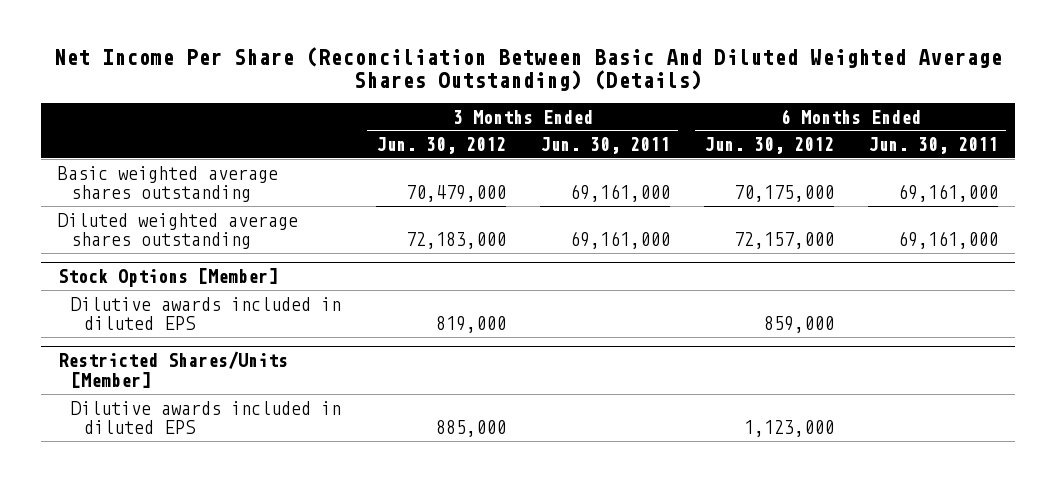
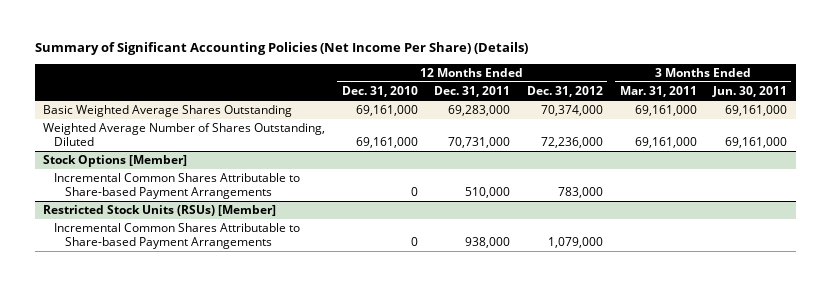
- Net Income Per Share (Reconciliation Between Basic And Diluted Weighted Average Shares Outstanding) (Details)
+ Summary of Significant Accounting Policies (Net Income Per Share) (Details)
- | 3 Months Ended Jun. 30, 2012 | 3 Months Ended Jun. 30, 2011 | 6 Months Ended Jun. 30, 2012 | 6 Months Ended Jun. 30, 2011
+ | 12 Months Ended Dec. 31, 2010 | 12 Months Ended Dec. 31, 2011 | 12 Months Ended Dec. 31, 2012 | 3 Months Ended Mar. 31, 2011 | 3 Months Ended Jun. 30, 2011
- Basic weighted average shares outstanding | 70,479,000 | 69,161,000 | 70,175,000 | 69,161,000
- Diluted weighted average shares outstanding | 72,183,000 | 69,161,000 | 72,157,000 | 69,161,000
+ Basic Weighted Average Shares Outstanding | 69,161,000 | 69,283,000 | 70,374,000 | 69,161,000 | 69,161,000
+ Weighted Average Number of Shares Outstanding, Diluted | 69,161,000 | 70,731,000 | 72,236,000 | 69,161,000 | 69,161,000
@ Stock Options [Member]
- Dilutive awards included in diluted EPS | 819,000 | | 859,000 |
- Restricted Shares/Units [Member]
- Dilutive awards included in diluted EPS | 885,000 | | 1,123,000 |
@ Stock Options [Member]
+ Incremental Common Shares Attributable to Share-based Payment Arrangements | 0 | 510,000 | 783,000 | |
+ Restricted Stock Units (RSUs) [Member]
+ Incremental Common Shares Attributable to Share-based Payment Arrangements | 0 | 938,000 | 1,079,000 | |

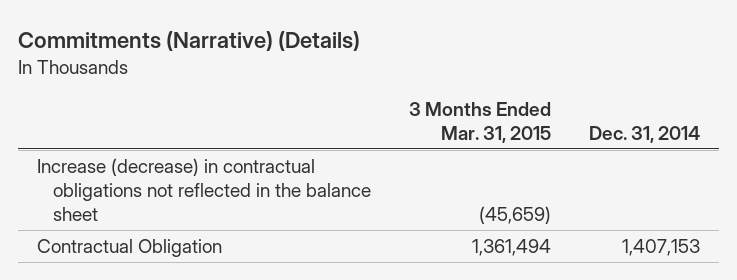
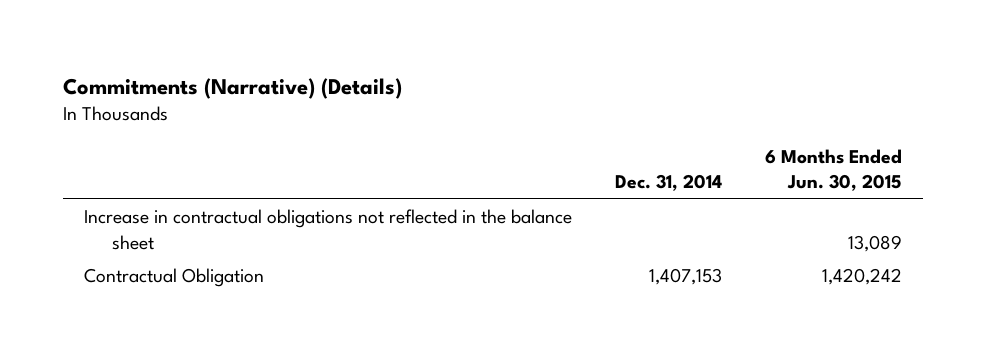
- | 3 Months Ended Mar. 31, 2015 | Dec. 31, 2014
+ | Dec. 31, 2014 | 6 Months Ended Jun. 30, 2015
- Increase (decrease) in contractual obligations not reflected in the balance sheet | (45,659) |
+ Increase in contractual obligations not reflected in the balance sheet | | 13,089

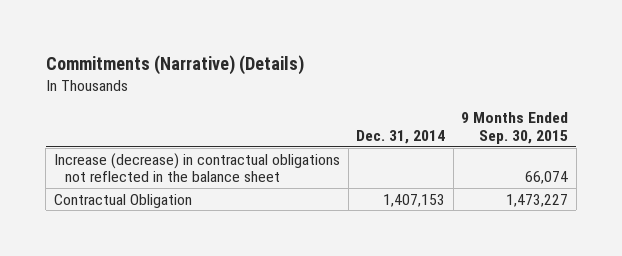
- | Dec. 31, 2014 | 6 Months Ended Jun. 30, 2015
+ | Dec. 31, 2014 | 9 Months Ended Sep. 30, 2015
- Increase in contractual obligations not reflected in the balance sheet | | 13,089
+ Increase (decrease) in contractual obligations not reflected in the balance sheet | | 66,074

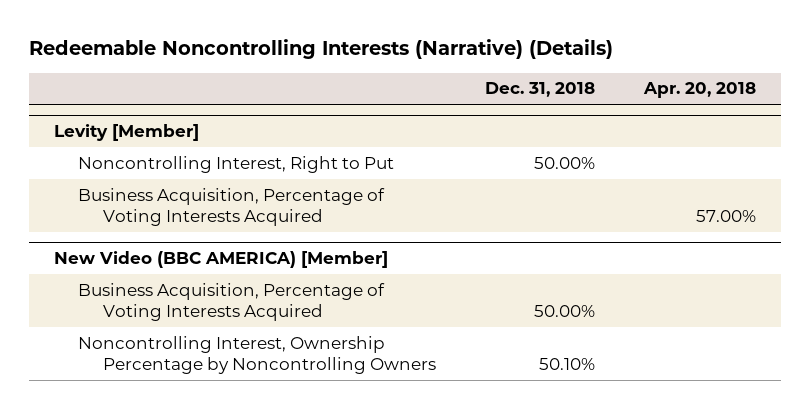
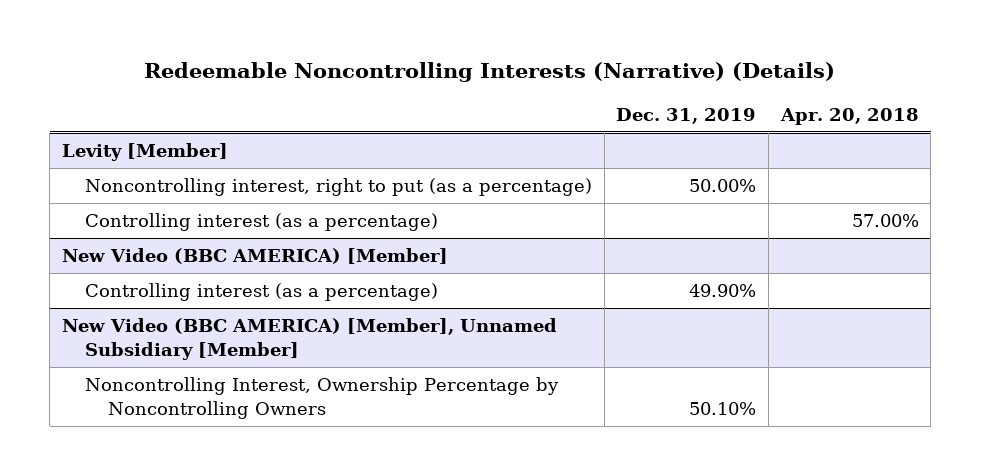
- | Dec. 31, 2018 | Apr. 20, 2018
+ | Dec. 31, 2019 | Apr. 20, 2018
@ Levity [Member]
- Noncontrolling Interest, Right to Put | 50.00% |
- Business Acquisition, Percentage of Voting Interests Acquired | | 57.00%
+ Noncontrolling interest, right to put (as a percentage) | 50.00% |
+ Controlling interest (as a percentage) | | 57.00%
@ New Video (BBC AMERICA) [Member]
- Business Acquisition, Percentage of Voting Interests Acquired | 50.00% |
- Noncontrolling Interest, Ownership Percentage by Noncontrolling Owners | 50.10% |
+ Controlling interest (as a percentage) | 49.90% |
+ New Video (BBC AMERICA) [Member], Unnamed Subsidiary [Member]
+ Noncontrolling Interest, Ownership Percentage by Noncontrolling Owners | 50.10% |

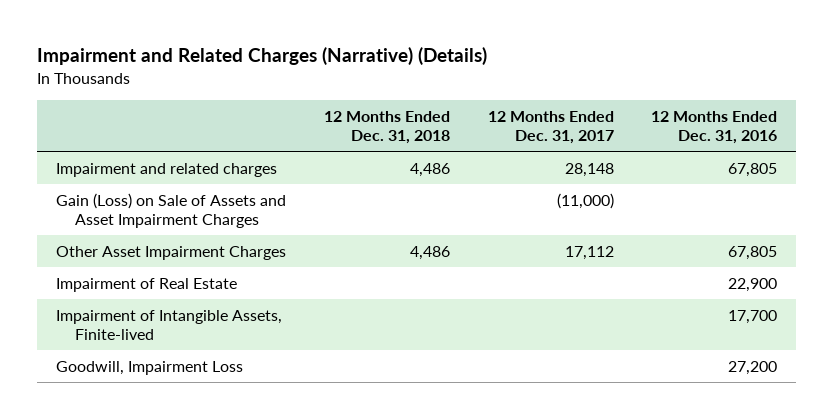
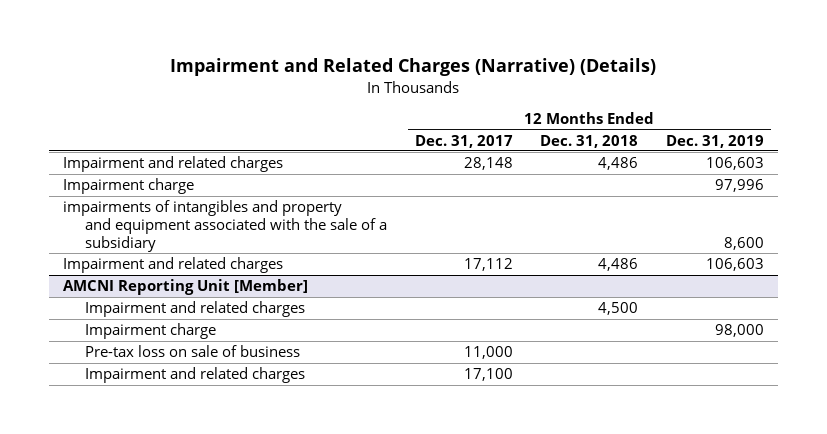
- | 12 Months Ended Dec. 31, 2018 | 12 Months Ended Dec. 31, 2017 | 12 Months Ended Dec. 31, 2016
+ | 12 Months Ended Dec. 31, 2017 | 12 Months Ended Dec. 31, 2018 | 12 Months Ended Dec. 31, 2019
- Gain (Loss) on Sale of Assets and Asset Impairment Charges | | (11,000) |
- Other Asset Impairment Charges | 4,486 | 17,112 | 67,805
- Impairment of Real Estate | | | 22,900
- Impairment of Intangible Assets, Finite-lived | | | 17,700
- Goodwill, Impairment Loss | | | 27,200
+ Impairment charge | | | 97,996
+ impairments of intangibles and property and equipment associated with the sale of a subsidiary | | | 8,600
+ Impairment and related charges | 17,112 | 4,486 | 106,603
+ AMCNI Reporting Unit [Member]
+ Impairment and related charges | | 4,500 |
+ Impairment charge | | | 98,000
+ Pre-tax loss on sale of business | 11,000 | |
+ Impairment and related charges | 17,100 | |

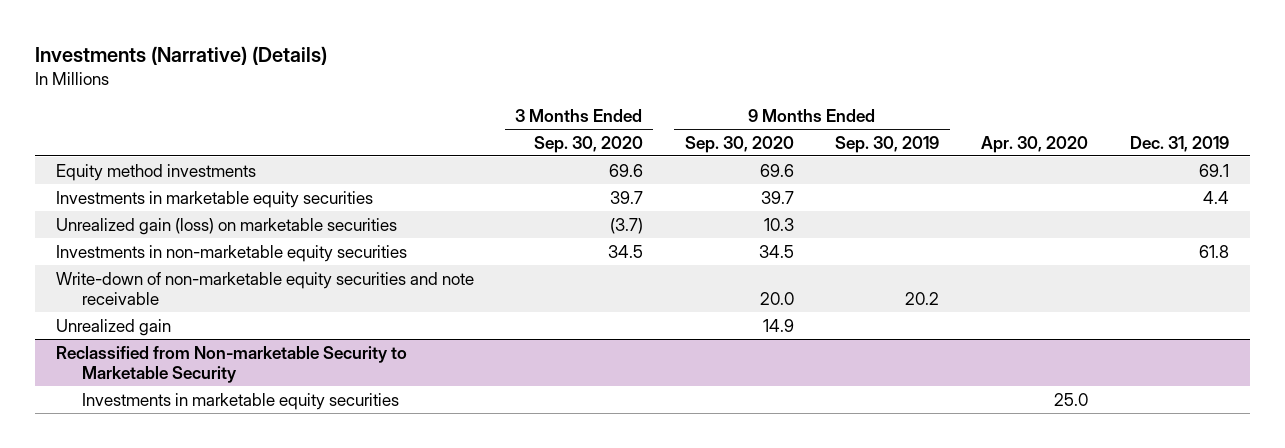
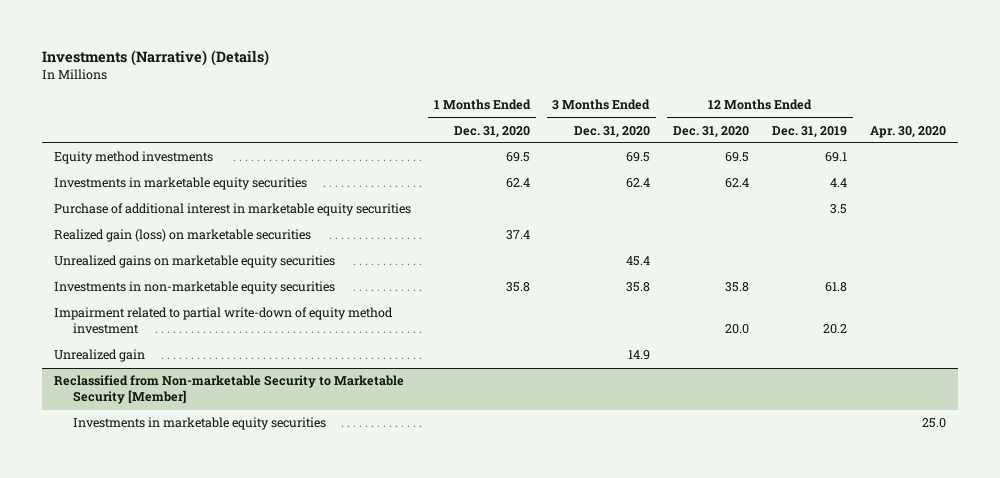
- | 3 Months Ended Sep. 30, 2020 | 9 Months Ended Sep. 30, 2020 | 9 Months Ended Sep. 30, 2019 | Apr. 30, 2020 | Dec. 31, 2019
+ | 1 Months Ended Dec. 31, 2020 | 3 Months Ended Dec. 31, 2020 | 12 Months Ended Dec. 31, 2020 | 12 Months Ended Dec. 31, 2019 | Apr. 30, 2020
- Unrealized gain (loss) on marketable securities | (3.7) | 10.3 | | |
+ Purchase of additional interest in marketable equity securities | | | | 3.5 |
+ Realized gain (loss) on marketable securities | 37.4 | | | |
+ Unrealized gains on marketable equity securities | | 45.4 | | |
- Write-down of non-marketable equity securities and note receivable | | 20.0 | 20.2 | |
+ Impairment related to partial write-down of equity method investment | | | 20.0 | 20.2 |
- Reclassified from Non-marketable Security to Marketable Security
+ Reclassified from Non-marketable Security to Marketable Security [Member]

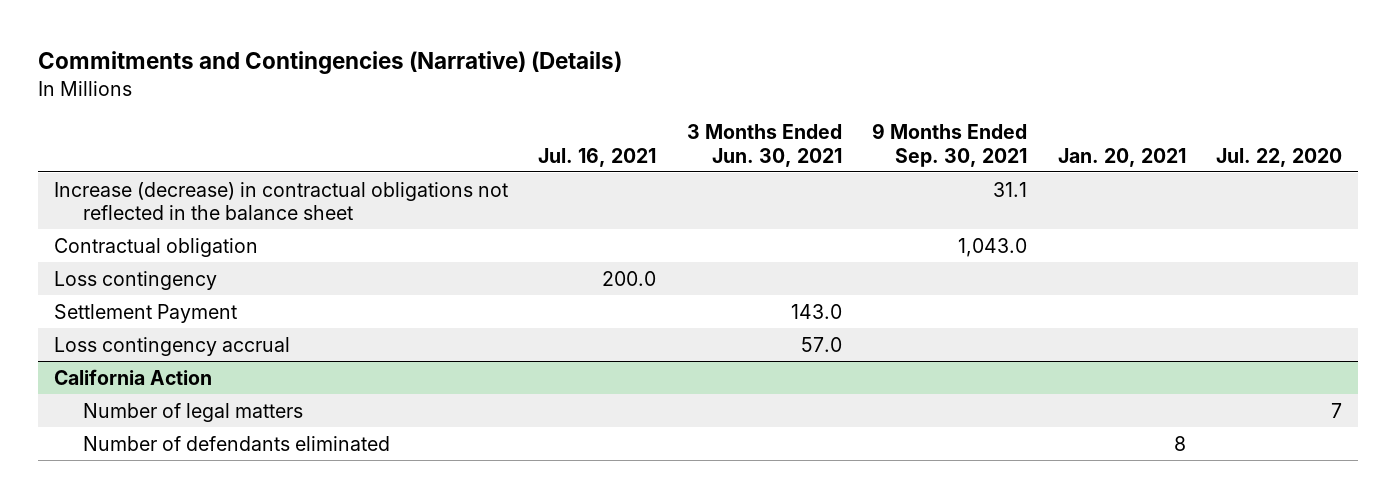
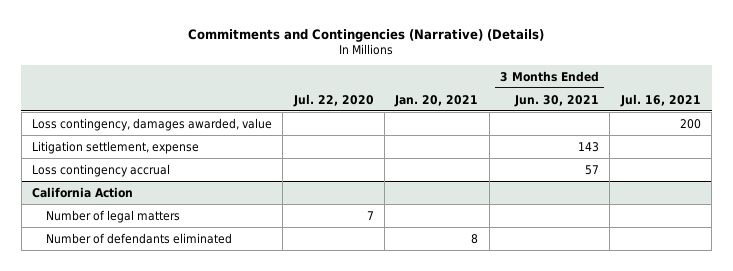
- | Jul. 16, 2021 | 3 Months Ended Jun. 30, 2021 | 9 Months Ended Sep. 30, 2021 | Jan. 20, 2021 | Jul. 22, 2020
+ | Jul. 22, 2020 | Jan. 20, 2021 | 3 Months Ended Jun. 30, 2021 | Jul. 16, 2021
- Increase (decrease) in contractual obligations not reflected in the balance sheet | | | 31.1 | |
- Contractual obligation | | | 1,043.0 | |
- Loss contingency | 200.0 | | | |
- Settlement Payment | | 143.0 | | |
- Loss contingency accrual | | 57.0 | | |
+ Loss contingency, damages awarded, value | | | | 200
+ Litigation settlement, expense | | | 143 |
+ Loss contingency accrual | | | 57 |

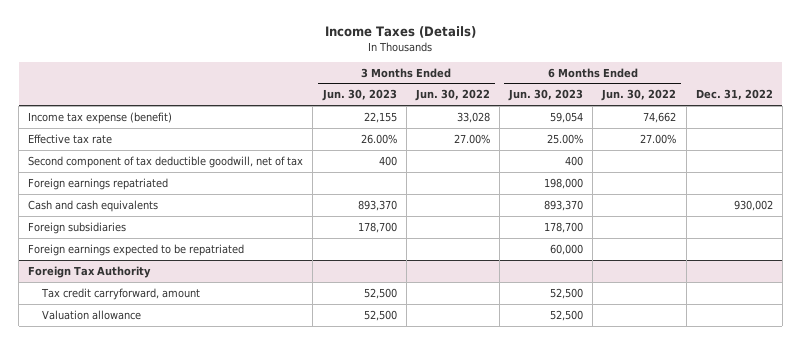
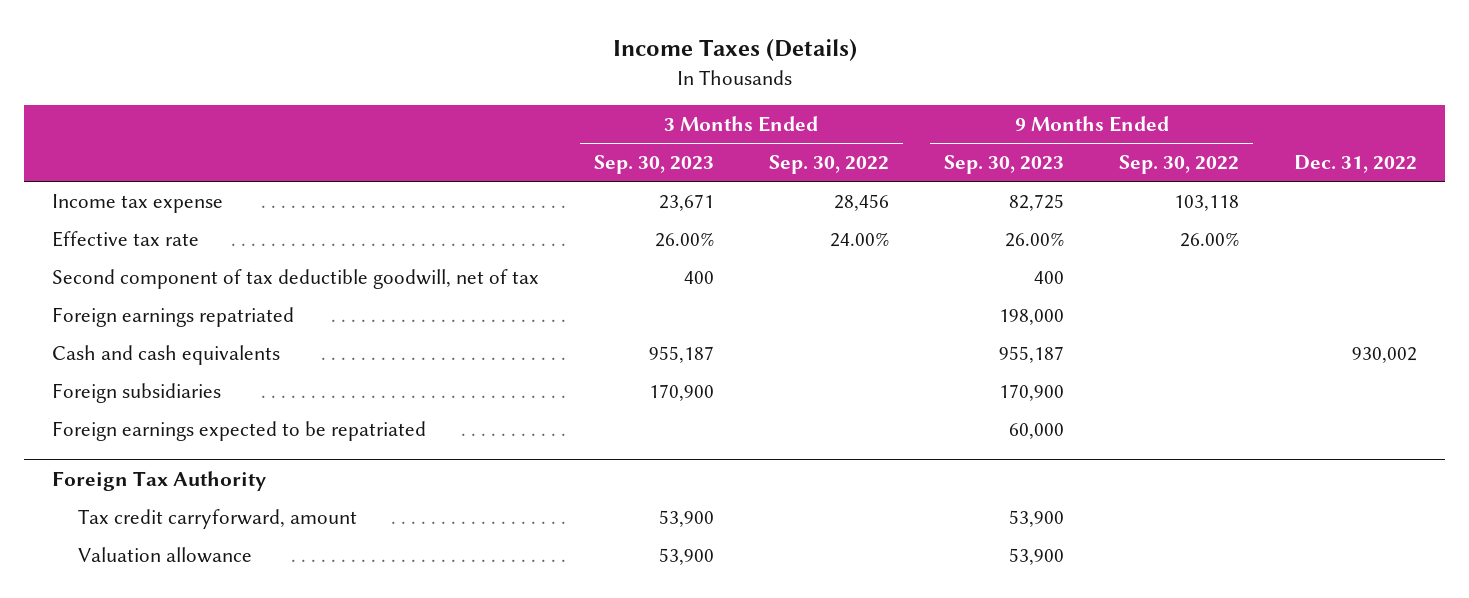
- | 3 Months Ended Jun. 30, 2023 | 3 Months Ended Jun. 30, 2022 | 6 Months Ended Jun. 30, 2023 | 6 Months Ended Jun. 30, 2022 | Dec. 31, 2022
+ | 3 Months Ended Sep. 30, 2023 | 3 Months Ended Sep. 30, 2022 | 9 Months Ended Sep. 30, 2023 | 9 Months Ended Sep. 30, 2022 | Dec. 31, 2022
- Income tax expense (benefit) | 22,155 | 33,028 | 59,054 | 74,662 |
+ Income tax expense | 23,671 | 28,456 | 82,725 | 103,118 |

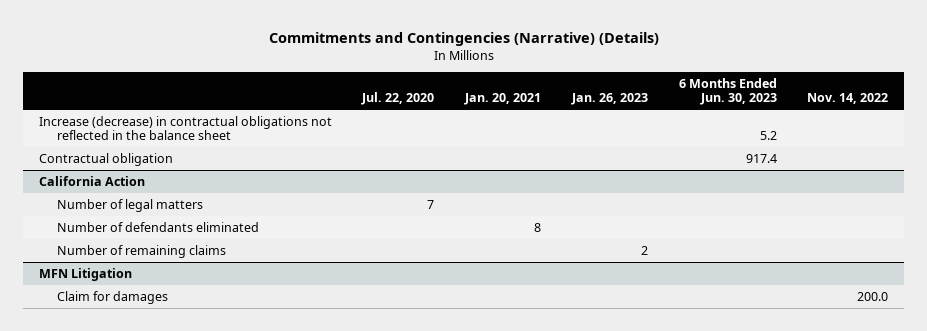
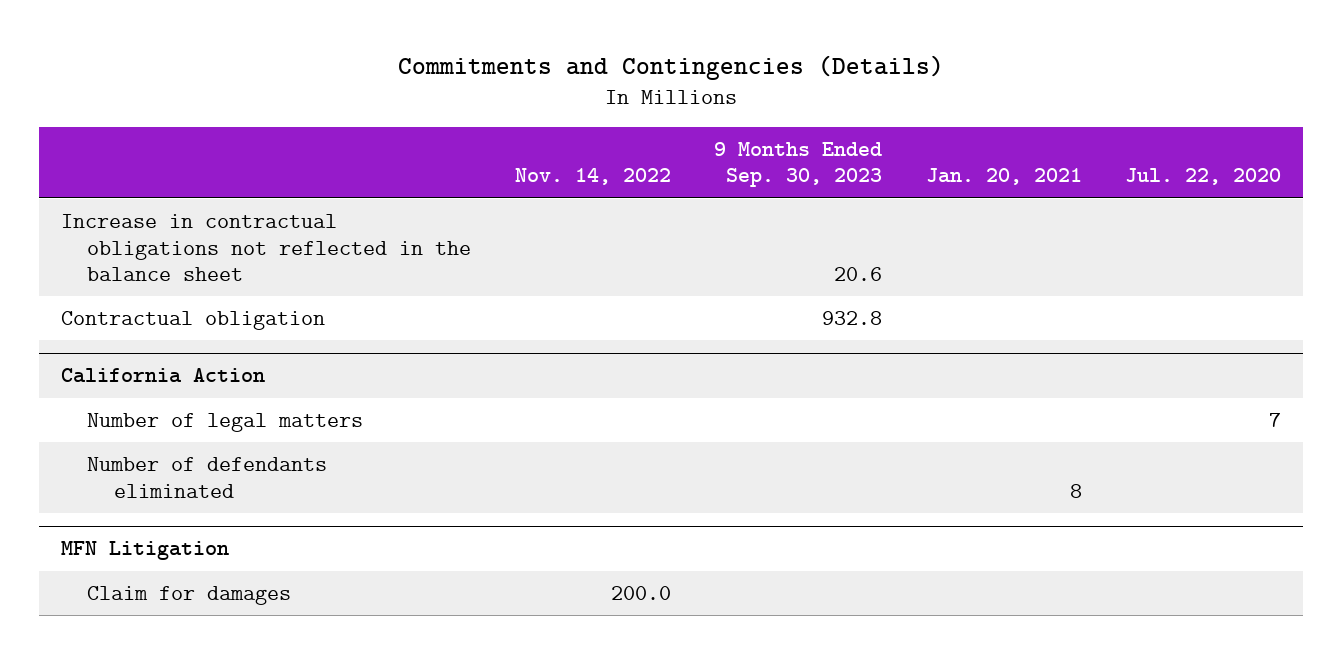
- Commitments and Contingencies (Narrative) (Details)
+ Commitments and Contingencies (Details)
- | Jul. 22, 2020 | Jan. 20, 2021 | Jan. 26, 2023 | 6 Months Ended Jun. 30, 2023 | Nov. 14, 2022
+ | Nov. 14, 2022 | 9 Months Ended Sep. 30, 2023 | Jan. 20, 2021 | Jul. 22, 2020
- Increase (decrease) in contractual obligations not reflected in the balance sheet | | | | 5.2 |
+ Increase in contractual obligations not reflected in the balance sheet | | 20.6 | |
@ California Action
- Number of remaining claims | | | 2 | |

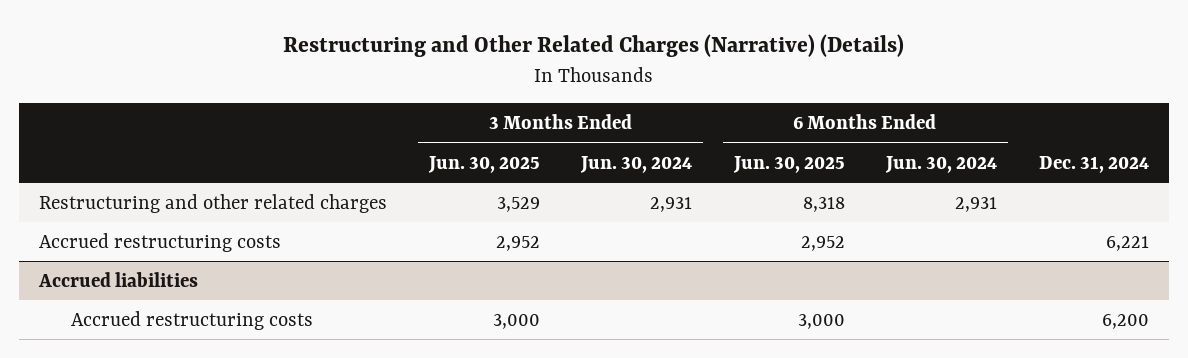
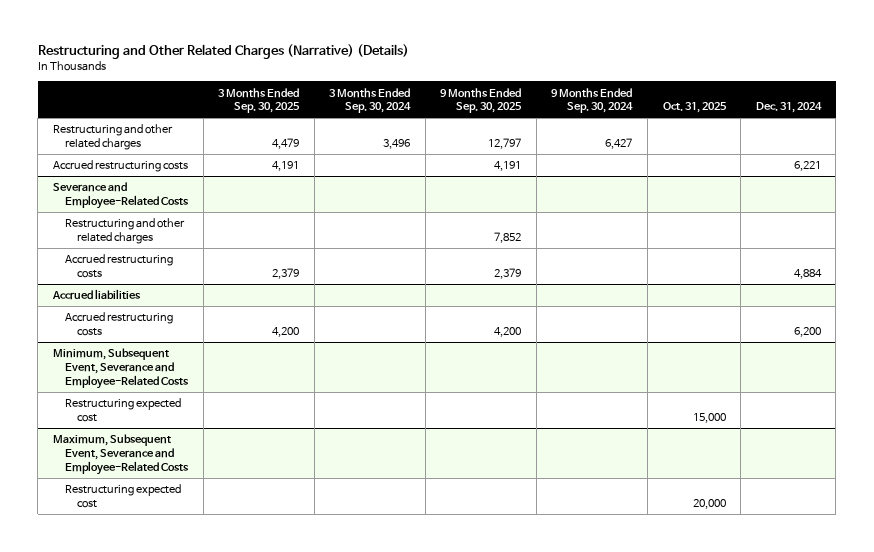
- | 3 Months Ended Jun. 30, 2025 | 3 Months Ended Jun. 30, 2024 | 6 Months Ended Jun. 30, 2025 | 6 Months Ended Jun. 30, 2024 | Dec. 31, 2024
+ | 3 Months Ended Sep. 30, 2025 | 3 Months Ended Sep. 30, 2024 | 9 Months Ended Sep. 30, 2025 | 9 Months Ended Sep. 30, 2024 | Oct. 31, 2025 | Dec. 31, 2024
+ Severance and Employee-Related Costs
+ Restructuring and other related charges | | | 7,852 | | |
+ Accrued restructuring costs | 2,379 | | 2,379 | | | 4,884
+ Minimum, Subsequent Event, Severance and Employee-Related Costs
+ Restructuring expected cost | | | | | 15,000 |
+ Maximum, Subsequent Event, Severance and Employee-Related Costs
+ Restructuring expected cost | | | | | 20,000 |

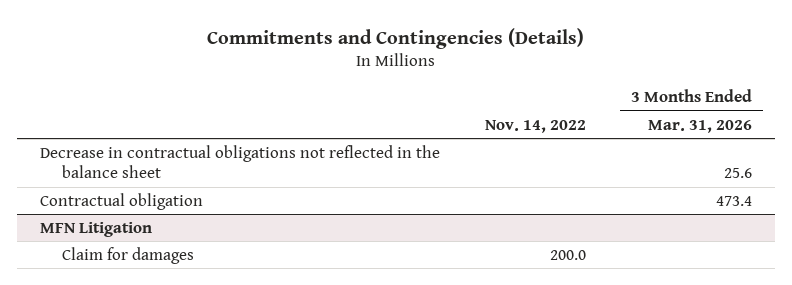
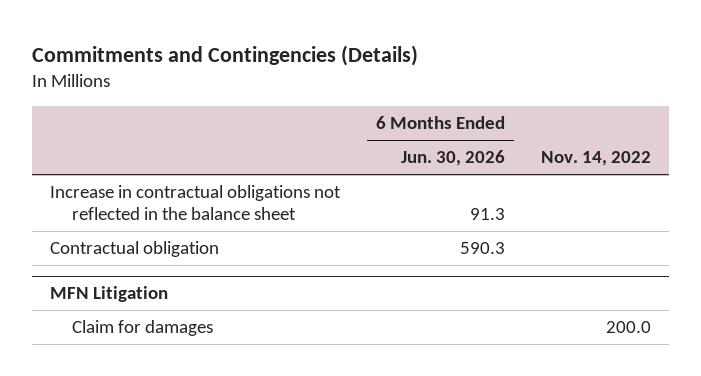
- | Nov. 14, 2022 | 3 Months Ended Mar. 31, 2026
+ | 6 Months Ended Jun. 30, 2026 | Nov. 14, 2022
- Decrease in contractual obligations not reflected in the balance sheet | | 25.6
+ Increase in contractual obligations not reflected in the balance sheet | 91.3 |

